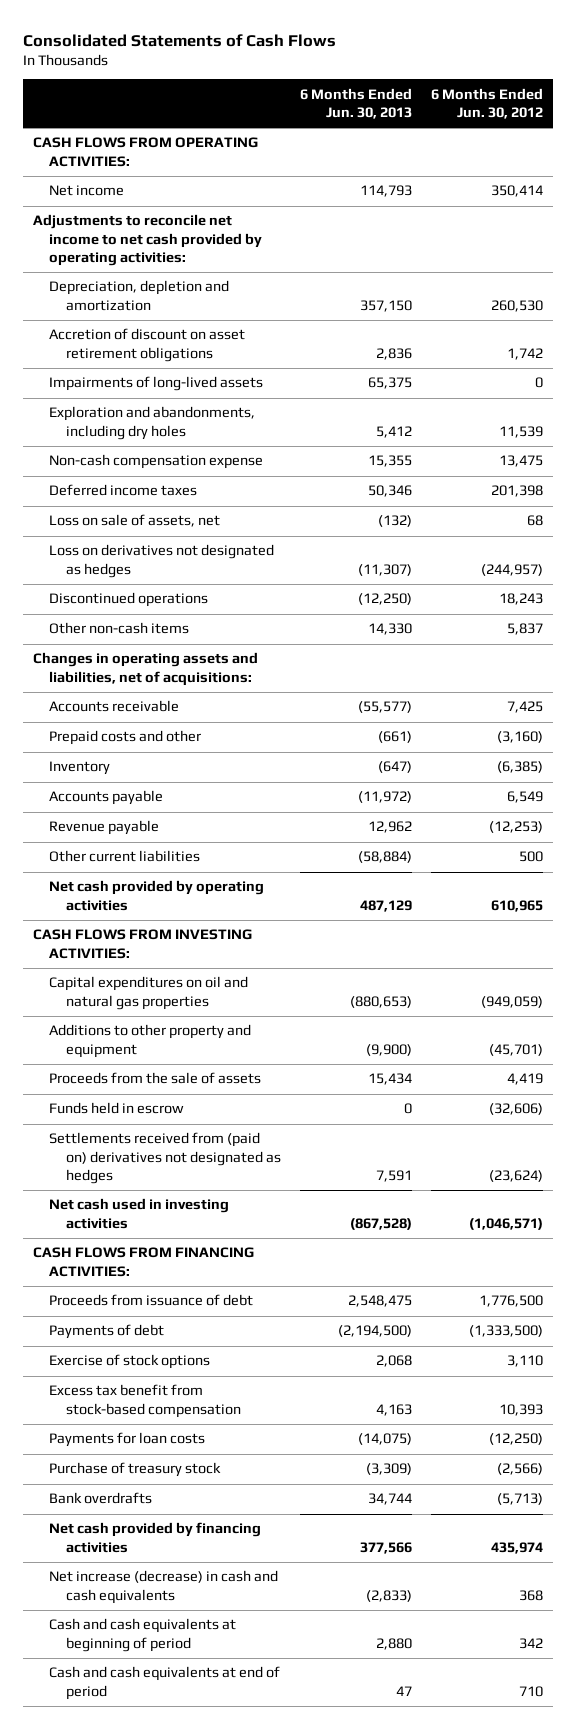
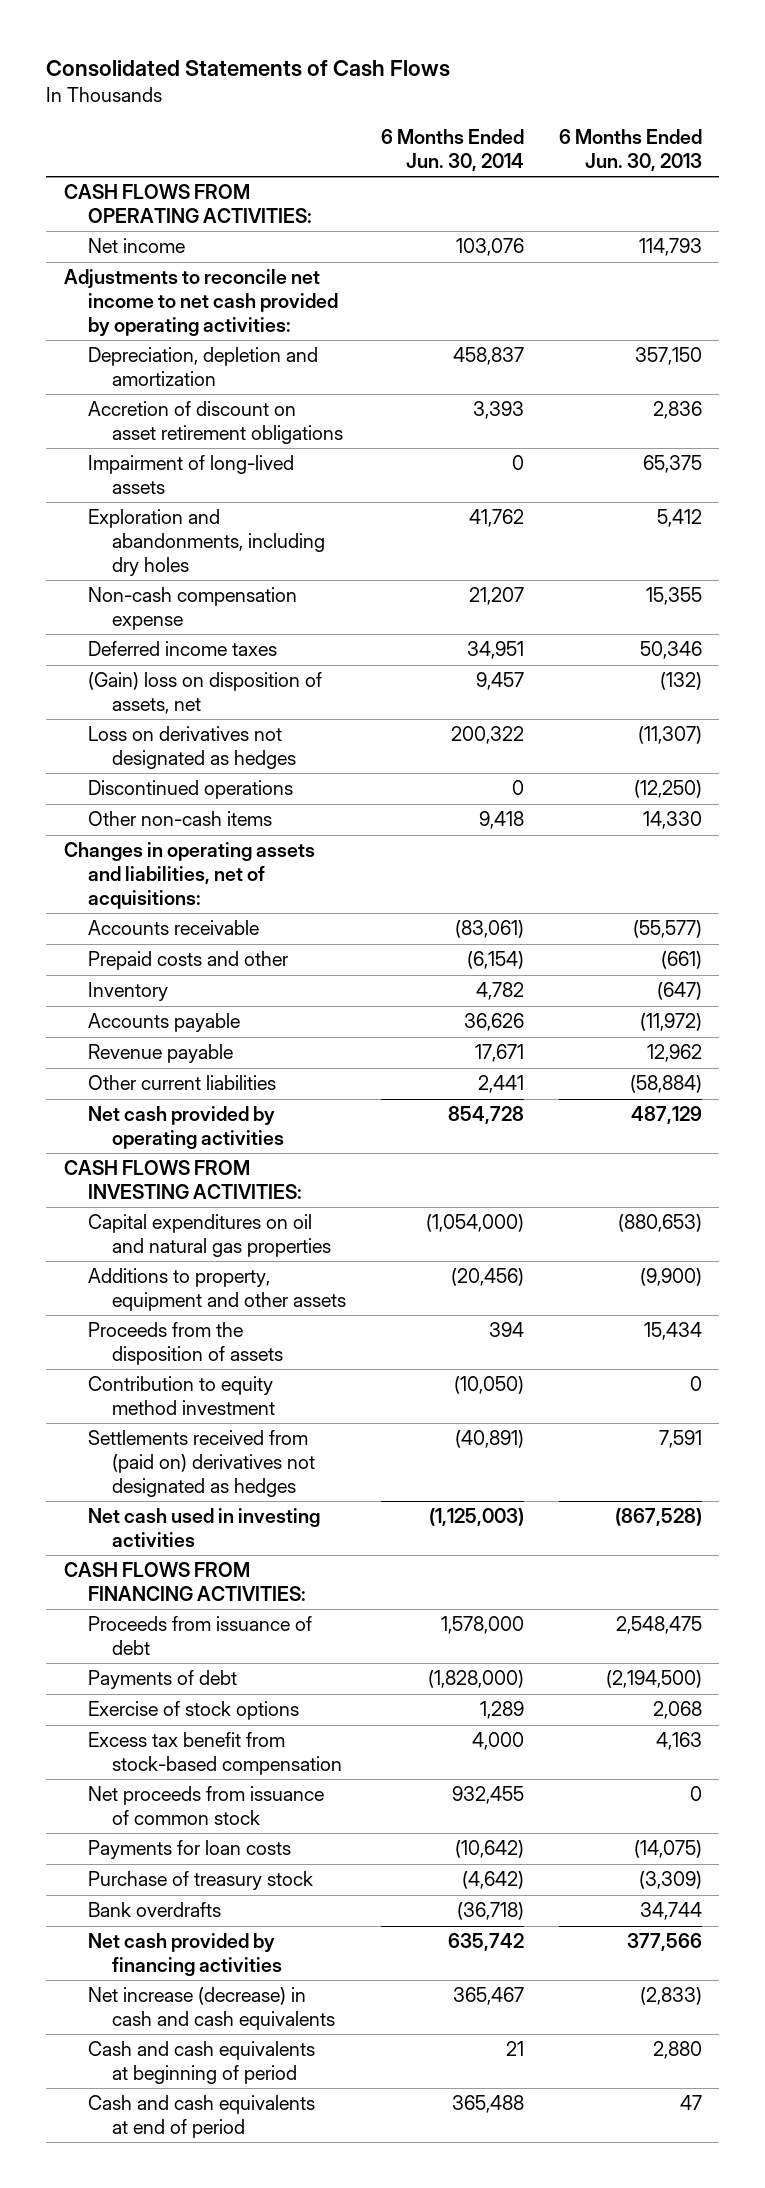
- | 6 Months Ended Jun. 30, 2013 | 6 Months Ended Jun. 30, 2012
+ | 6 Months Ended Jun. 30, 2014 | 6 Months Ended Jun. 30, 2013
- Impairments of long-lived assets | 65,375 | 0
+ Impairment of long-lived assets | 0 | 65,375
- Loss on sale of assets, net | (132) | 68
+ (Gain) loss on disposition of assets, net | 9,457 | (132)
- Additions to other property and equipment | (9,900) | (45,701)
- Proceeds from the sale of assets | 15,434 | 4,419
- Funds held in escrow | 0 | (32,606)
+ Additions to property, equipment and other assets | (20,456) | (9,900)
+ Proceeds from the disposition of assets | 394 | 15,434
+ Contribution to equity method investment | (10,050) | 0
+ Net proceeds from issuance of common stock | 932,455 | 0

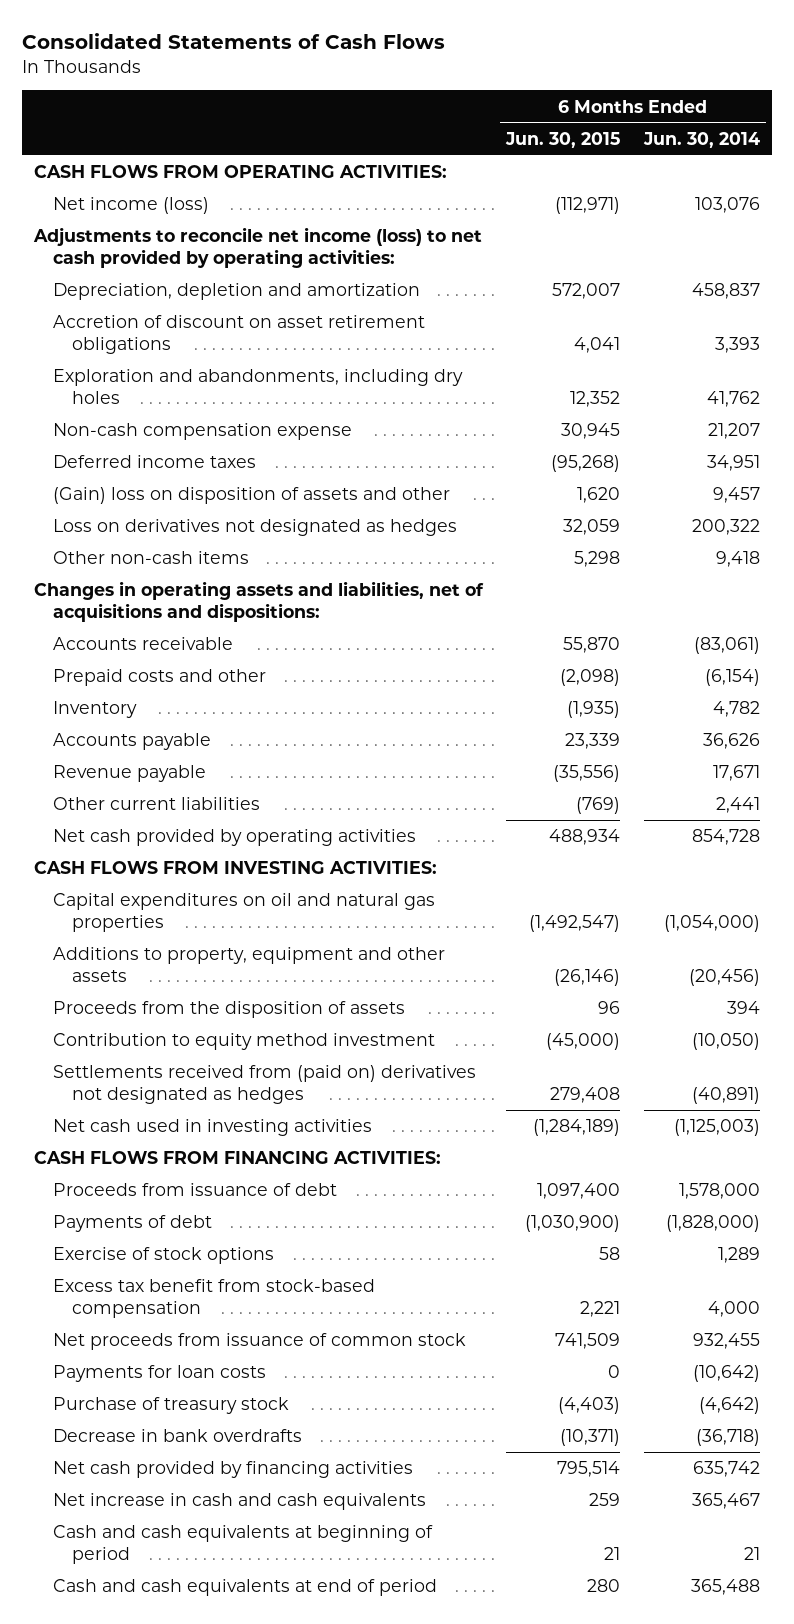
- | 6 Months Ended Jun. 30, 2014 | 6 Months Ended Jun. 30, 2013
+ | 6 Months Ended Jun. 30, 2015 | 6 Months Ended Jun. 30, 2014
- Net income | 103,076 | 114,793
- Adjustments to reconcile net income to net cash provided by operating activities:
+ Net income (loss) | (112,971) | 103,076
+ Adjustments to reconcile net income (loss) to net cash provided by operating activities:
- Impairment of long-lived assets | 0 | 65,375
- (Gain) loss on disposition of assets, net | 9,457 | (132)
+ (Gain) loss on disposition of assets and other | 1,620 | 9,457
- Discontinued operations | 0 | (12,250)
- Changes in operating assets and liabilities, net of acquisitions:
+ Changes in operating assets and liabilities, net of acquisitions and dispositions:
- Bank overdrafts | (36,718) | 34,744
+ Decrease in bank overdrafts | (10,371) | (36,718)
- Net increase (decrease) in cash and cash equivalents | 365,467 | (2,833)
+ Net increase in cash and cash equivalents | 259 | 365,467

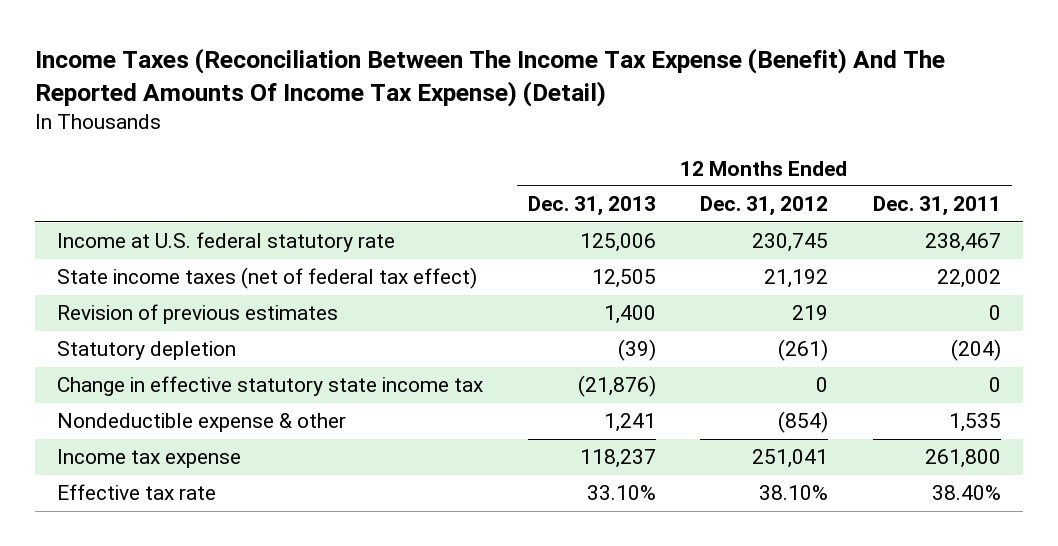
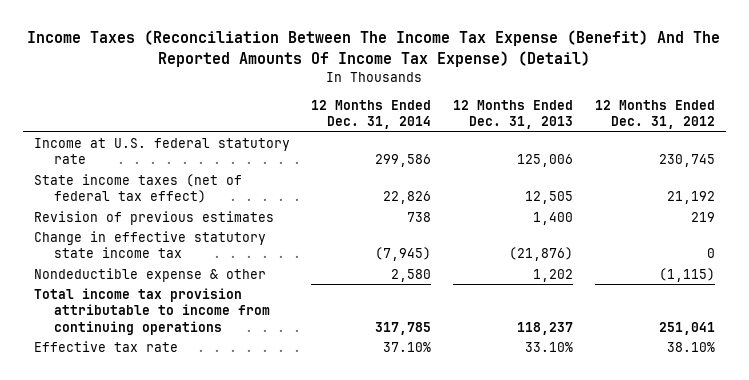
- | 12 Months Ended Dec. 31, 2013 | 12 Months Ended Dec. 31, 2012 | 12 Months Ended Dec. 31, 2011
+ | 12 Months Ended Dec. 31, 2014 | 12 Months Ended Dec. 31, 2013 | 12 Months Ended Dec. 31, 2012
- Statutory depletion | (39) | (261) | (204)
- Nondeductible expense & other | 1,241 | (854) | 1,535
- Income tax expense | 118,237 | 251,041 | 261,800
+ Nondeductible expense & other | 2,580 | 1,202 | (1,115)
+ Total income tax provision attributable to income from continuing operations | 317,785 | 118,237 | 251,041

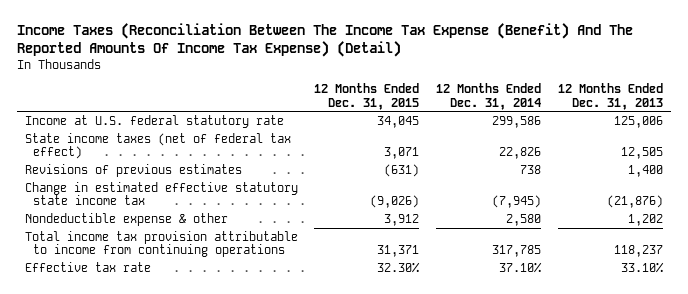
- | 12 Months Ended Dec. 31, 2014 | 12 Months Ended Dec. 31, 2013 | 12 Months Ended Dec. 31, 2012
+ | 12 Months Ended Dec. 31, 2015 | 12 Months Ended Dec. 31, 2014 | 12 Months Ended Dec. 31, 2013
- Revision of previous estimates | 738 | 1,400 | 219
- Change in effective statutory state income tax | (7,945) | (21,876) | 0
+ Revisions of previous estimates | (631) | 738 | 1,400
+ Change in estimated effective statutory state income tax | (9,026) | (7,945) | (21,876)

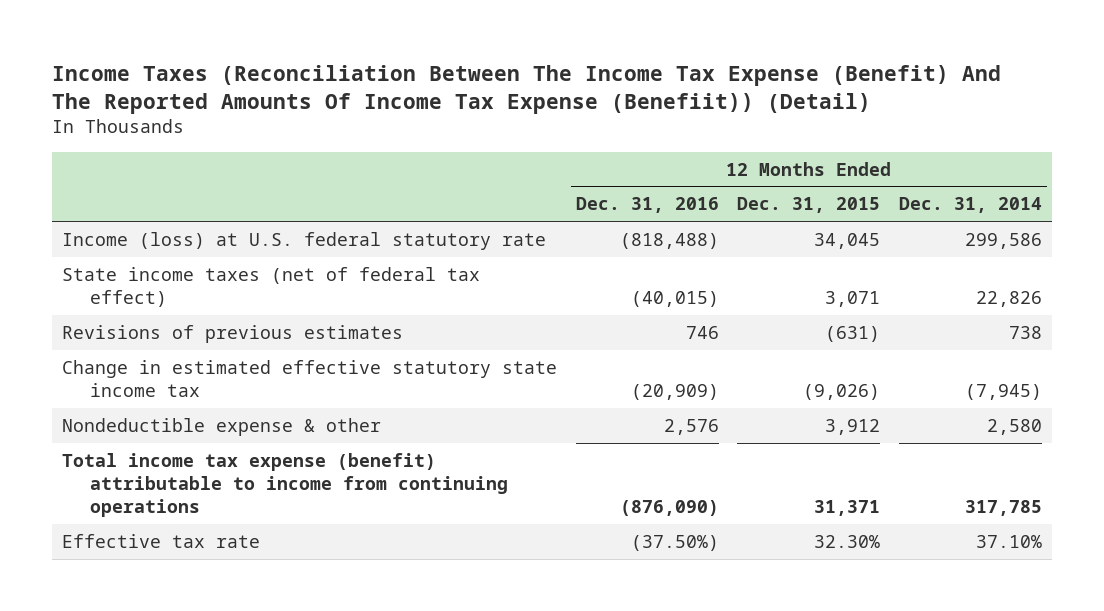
- Income Taxes (Reconciliation Between The Income Tax Expense (Benefit) And The Reported Amounts Of Income Tax Expense) (Detail)
+ Income Taxes (Reconciliation Between The Income Tax Expense (Benefit) And The Reported Amounts Of Income Tax Expense (Benefiit)) (Detail)
- | 12 Months Ended Dec. 31, 2015 | 12 Months Ended Dec. 31, 2014 | 12 Months Ended Dec. 31, 2013
+ | 12 Months Ended Dec. 31, 2016 | 12 Months Ended Dec. 31, 2015 | 12 Months Ended Dec. 31, 2014
- Income at U.S. federal statutory rate | 34,045 | 299,586 | 125,006
+ Income (loss) at U.S. federal statutory rate | (818,488) | 34,045 | 299,586
- Total income tax provision attributable to income from continuing operations | 31,371 | 317,785 | 118,237
+ Total income tax expense (benefit) attributable to income from continuing operations | (876,090) | 31,371 | 317,785

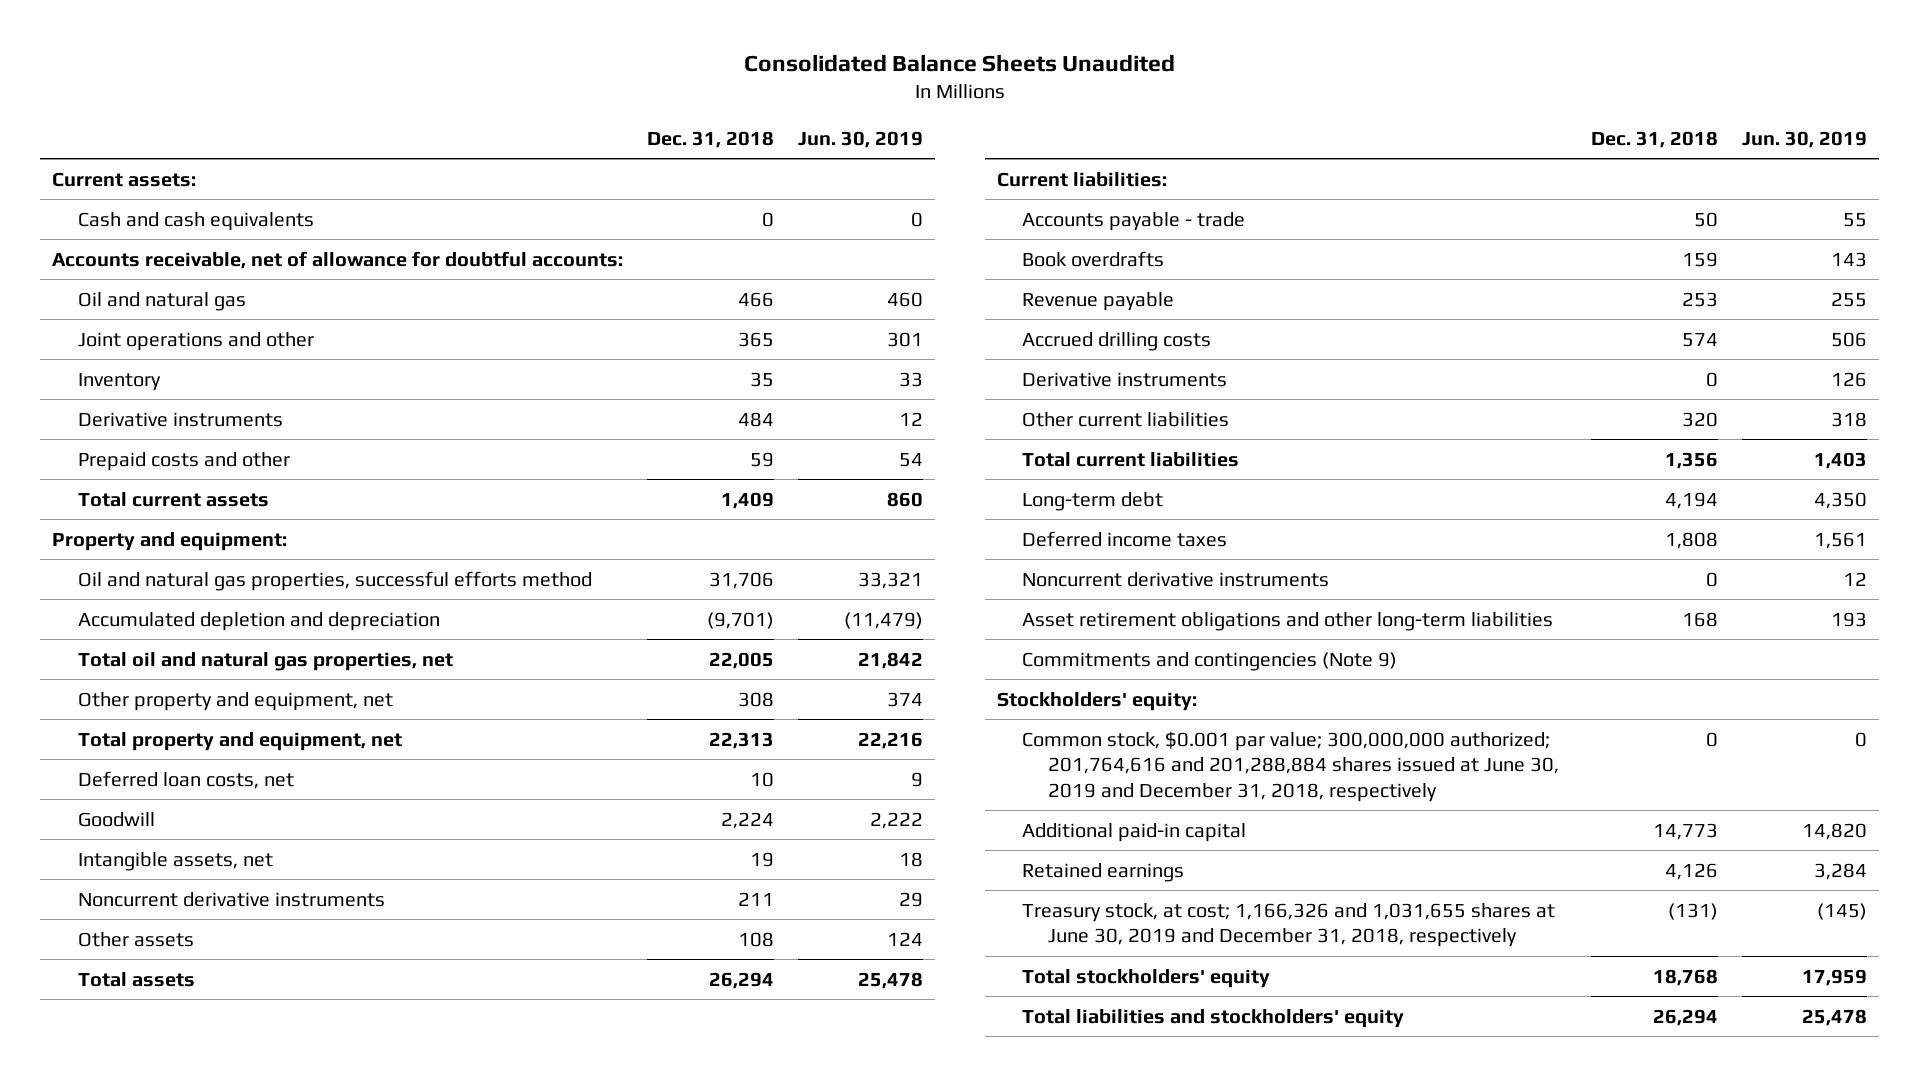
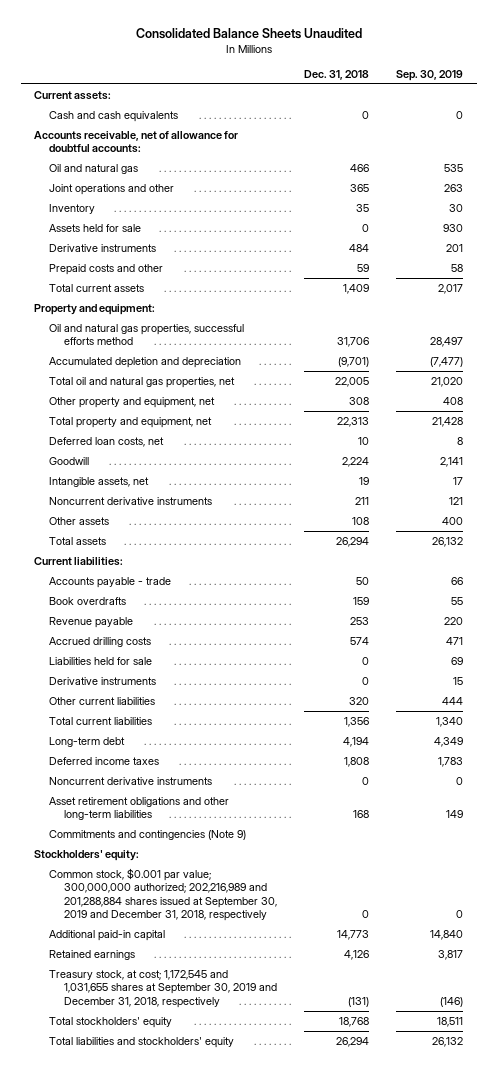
- | Dec. 31, 2018 | Jun. 30, 2019
+ | Dec. 31, 2018 | Sep. 30, 2019
+ Assets held for sale | 0 | 930
+ Liabilities held for sale | 0 | 69
- Common stock, $0.001 par value; 300,000,000 authorized; 201,764,616 and 201,288,884 shares issued at June 30, 2019 and December 31, 2018, respectively | 0 | 0
+ Common stock, $0.001 par value; 300,000,000 authorized; 202,216,989 and 201,288,884 shares issued at September 30, 2019 and December 31, 2018, respectively | 0 | 0
- Treasury stock, at cost; 1,166,326 and 1,031,655 shares at June 30, 2019 and December 31, 2018, respectively | (131) | (145)
+ Treasury stock, at cost; 1,172,545 and 1,031,655 shares at September 30, 2019 and December 31, 2018, respectively | (131) | (146)

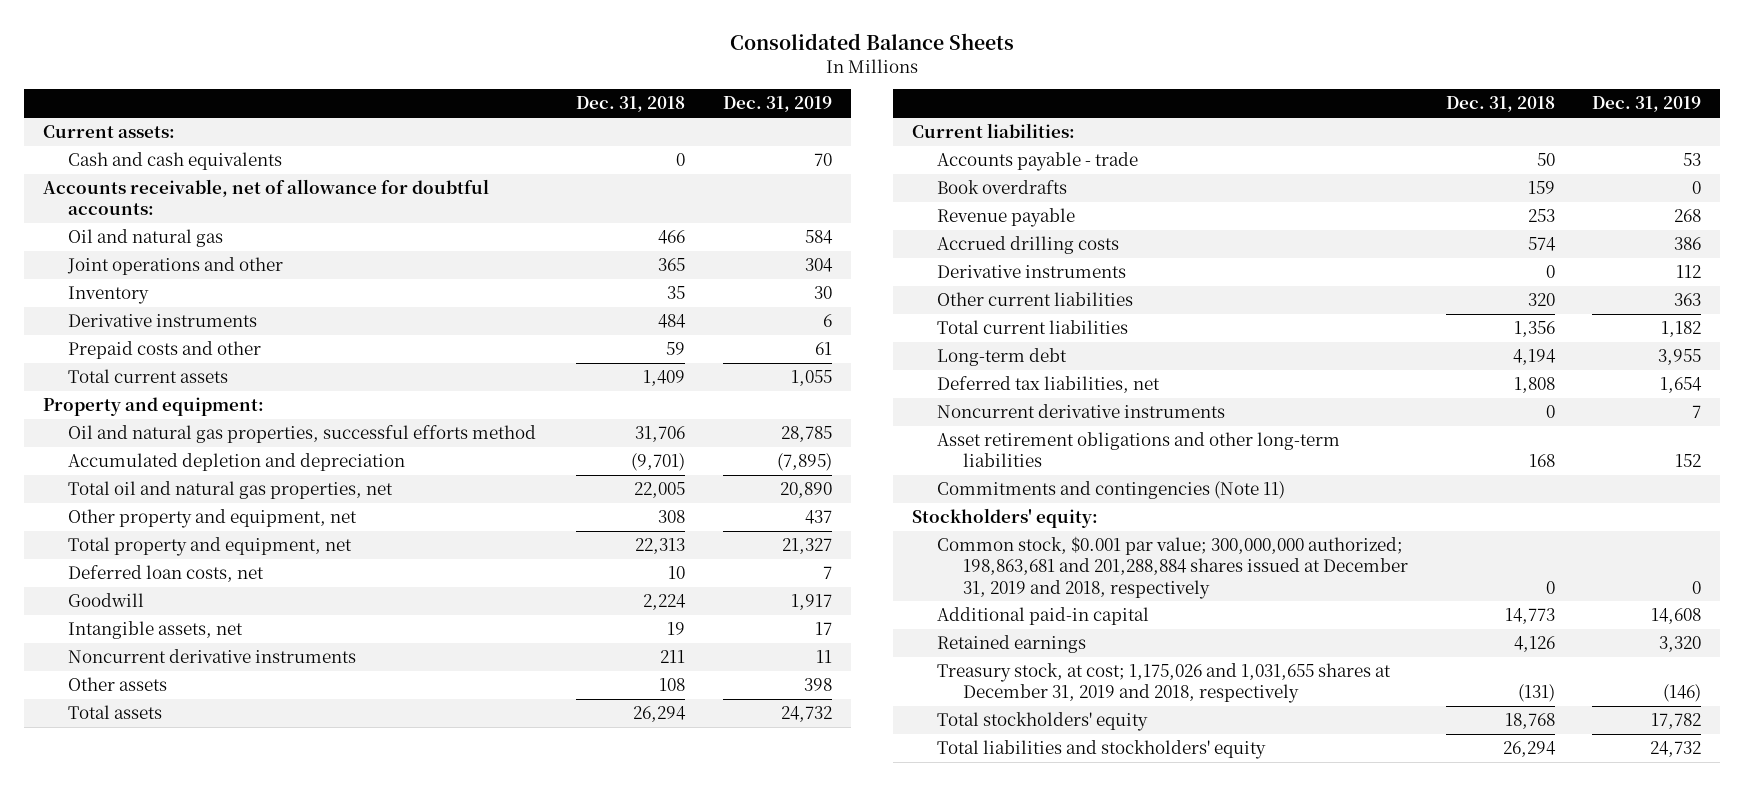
- Consolidated Balance Sheets Unaudited
+ Consolidated Balance Sheets
- | Dec. 31, 2018 | Sep. 30, 2019
+ | Dec. 31, 2018 | Dec. 31, 2019
- Assets held for sale | 0 | 930
- Liabilities held for sale | 0 | 69
- Deferred income taxes | 1,808 | 1,783
+ Deferred tax liabilities, net | 1,808 | 1,654
- Commitments and contingencies (Note 9)
+ Commitments and contingencies (Note 11)
- Common stock, $0.001 par value; 300,000,000 authorized; 202,216,989 and 201,288,884 shares issued at September 30, 2019 and December 31, 2018, respectively | 0 | 0
+ Common stock, $0.001 par value; 300,000,000 authorized; 198,863,681 and 201,288,884 shares issued at December 31, 2019 and 2018, respectively | 0 | 0
- Treasury stock, at cost; 1,172,545 and 1,031,655 shares at September 30, 2019 and December 31, 2018, respectively | (131) | (146)
+ Treasury stock, at cost; 1,175,026 and 1,031,655 shares at December 31, 2019 and 2018, respectively | (131) | (146)

